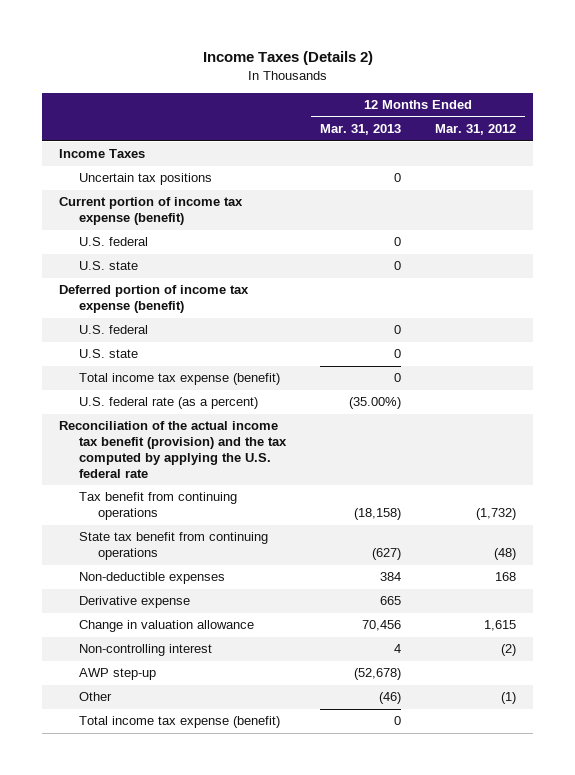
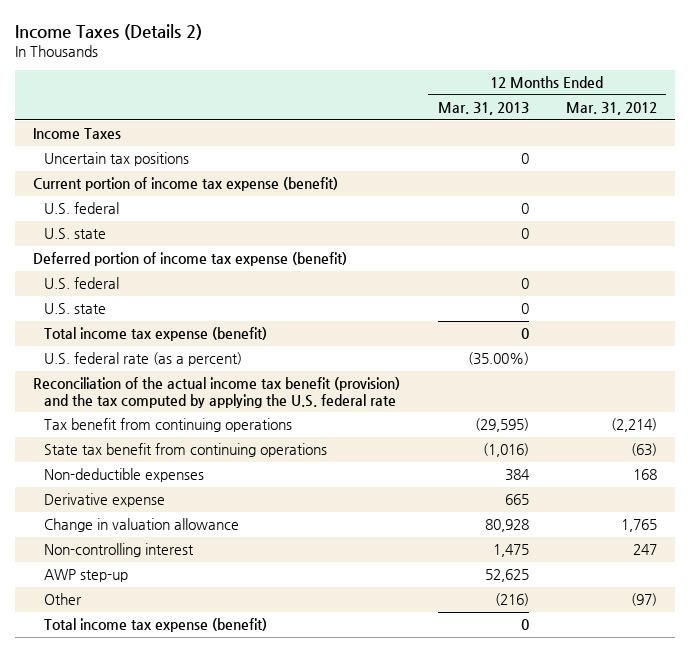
- Tax benefit from continuing operations | (18,158) | (1,732)
- State tax benefit from continuing operations | (627) | (48)
+ Tax benefit from continuing operations | (29,595) | (2,214)
+ State tax benefit from continuing operations | (1,016) | (63)
- Change in valuation allowance | 70,456 | 1,615
- Non-controlling interest | 4 | (2)
- AWP step-up | (52,678) |
- Other | (46) | (1)
+ Change in valuation allowance | 80,928 | 1,765
+ Non-controlling interest | 1,475 | 247
+ AWP step-up | 52,625 |
+ Other | (216) | (97)

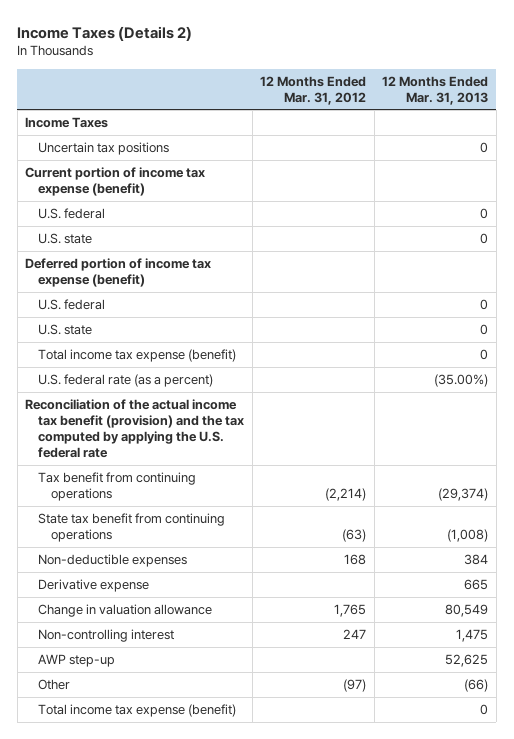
- | 12 Months Ended Mar. 31, 2013 | 12 Months Ended Mar. 31, 2012
+ | 12 Months Ended Mar. 31, 2012 | 12 Months Ended Mar. 31, 2013
- Tax benefit from continuing operations | (29,595) | (2,214)
- State tax benefit from continuing operations | (1,016) | (63)
+ Tax benefit from continuing operations | (2,214) | (29,374)
+ State tax benefit from continuing operations | (63) | (1,008)
- Change in valuation allowance | 80,928 | 1,765
+ Change in valuation allowance | 1,765 | 80,549
- Other | (216) | (97)
+ Other | (97) | (66)

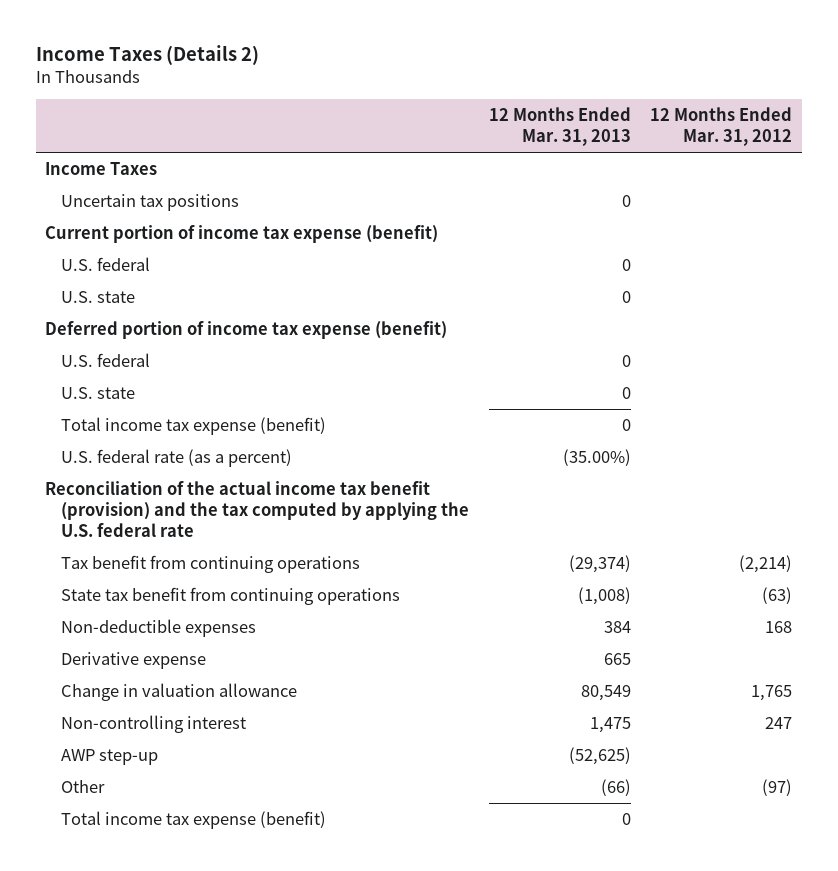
- | 12 Months Ended Mar. 31, 2012 | 12 Months Ended Mar. 31, 2013
+ | 12 Months Ended Mar. 31, 2013 | 12 Months Ended Mar. 31, 2012
- AWP step-up | | 52,625
+ AWP step-up | (52,625) |

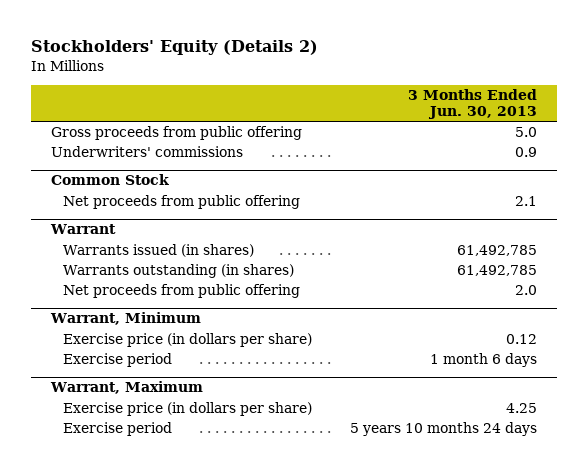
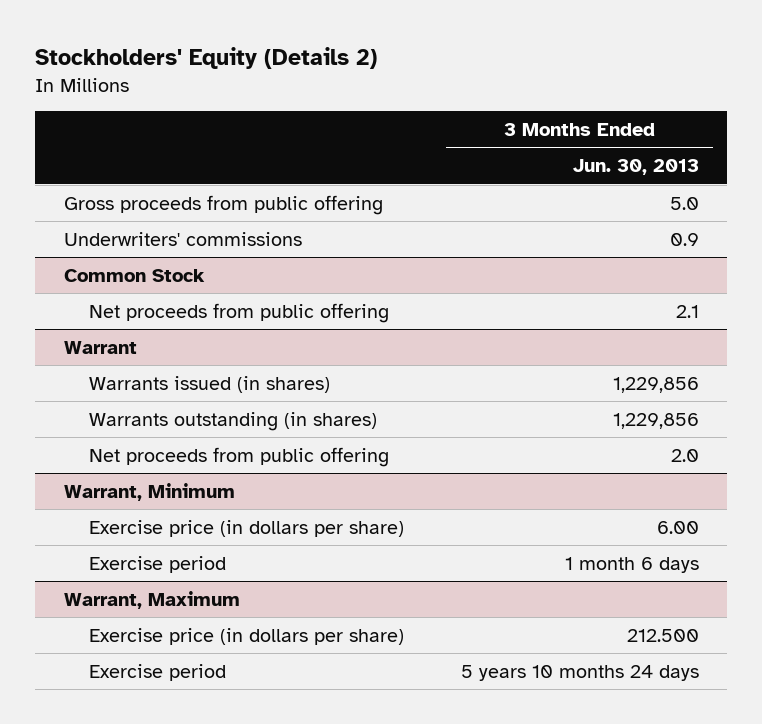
@ Warrant
- Warrants issued (in shares) | 61,492,785
- Warrants outstanding (in shares) | 61,492,785
+ Warrants issued (in shares) | 1,229,856
+ Warrants outstanding (in shares) | 1,229,856
@ Warrant, Minimum
- Exercise price (in dollars per share) | 0.12
+ Exercise price (in dollars per share) | 6.00
@ Warrant, Maximum
- Exercise price (in dollars per share) | 4.25
+ Exercise price (in dollars per share) | 212.500

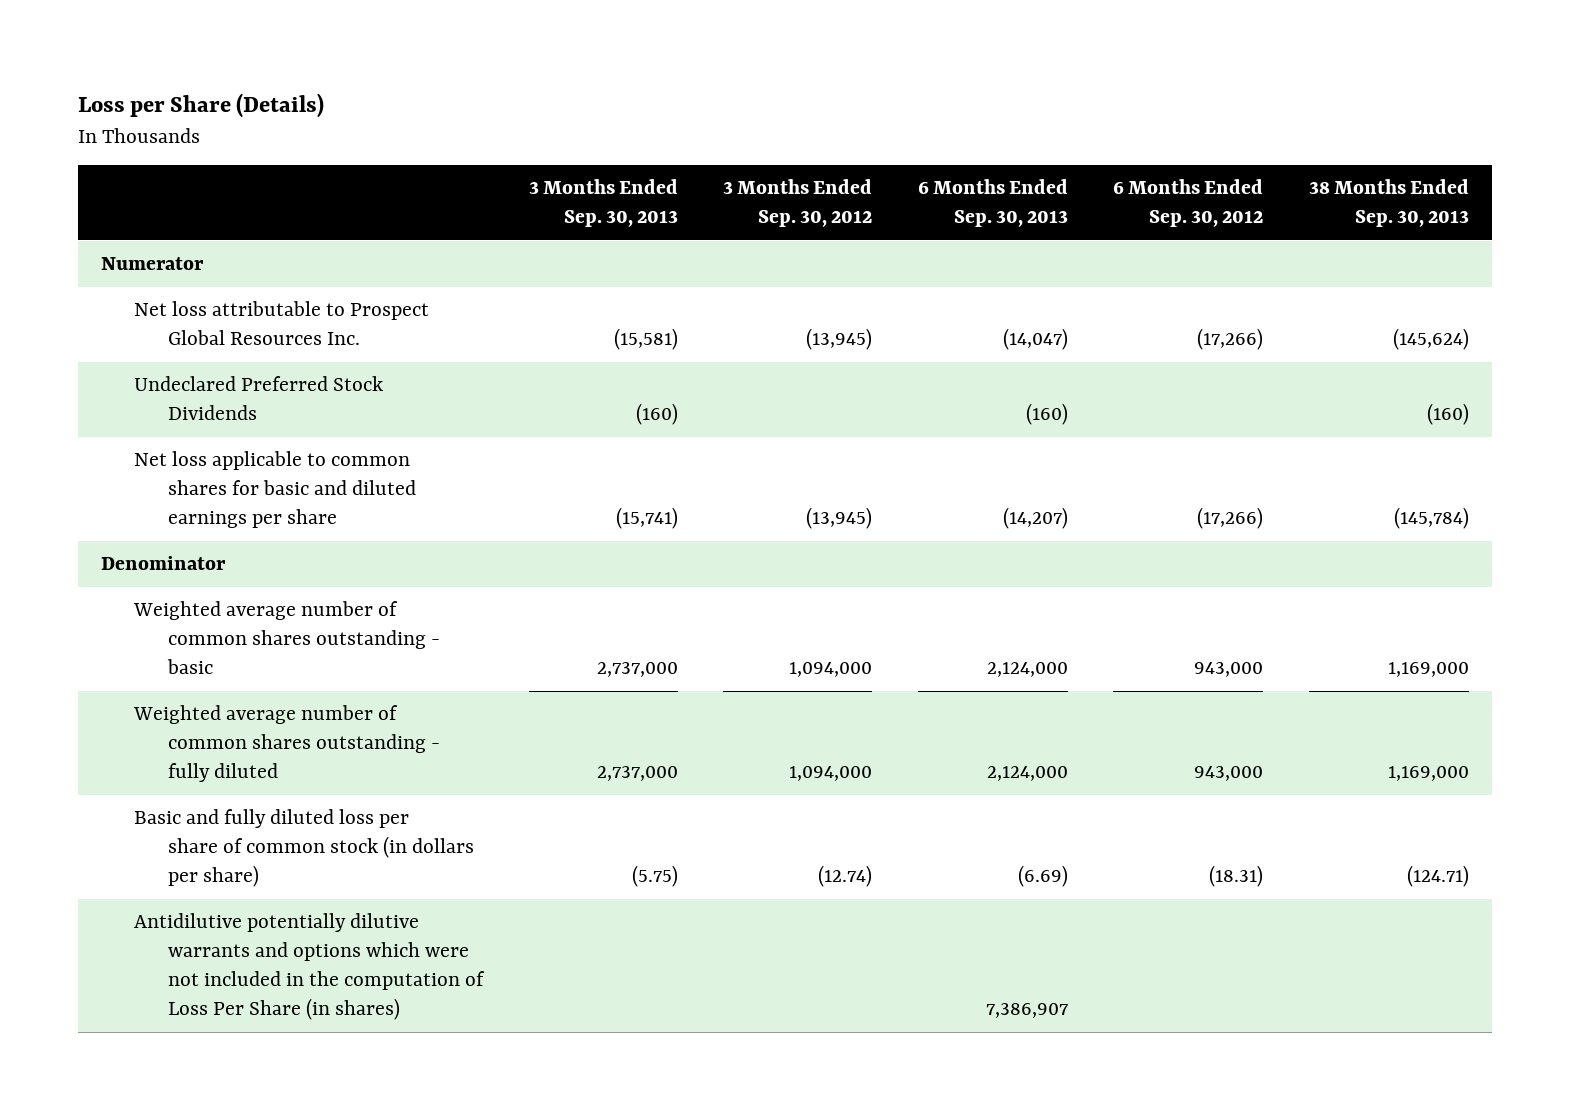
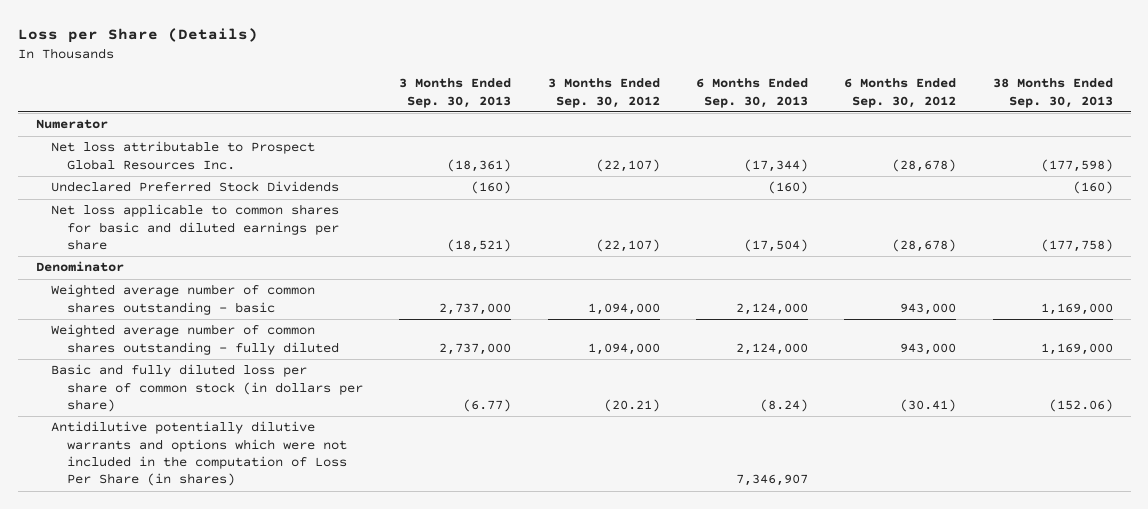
- Net loss attributable to Prospect Global Resources Inc. | (15,581) | (13,945) | (14,047) | (17,266) | (145,624)
+ Net loss attributable to Prospect Global Resources Inc. | (18,361) | (22,107) | (17,344) | (28,678) | (177,598)
- Net loss applicable to common shares for basic and diluted earnings per share | (15,741) | (13,945) | (14,207) | (17,266) | (145,784)
+ Net loss applicable to common shares for basic and diluted earnings per share | (18,521) | (22,107) | (17,504) | (28,678) | (177,758)
- Basic and fully diluted loss per share of common stock (in dollars per share) | (5.75) | (12.74) | (6.69) | (18.31) | (124.71)
- Antidilutive potentially dilutive warrants and options which were not included in the computation of Loss Per Share (in shares) | | | 7,386,907 | |
+ Basic and fully diluted loss per share of common stock (in dollars per share) | (6.77) | (20.21) | (8.24) | (30.41) | (152.06)
+ Antidilutive potentially dilutive warrants and options which were not included in the computation of Loss Per Share (in shares) | | | 7,346,907 | |

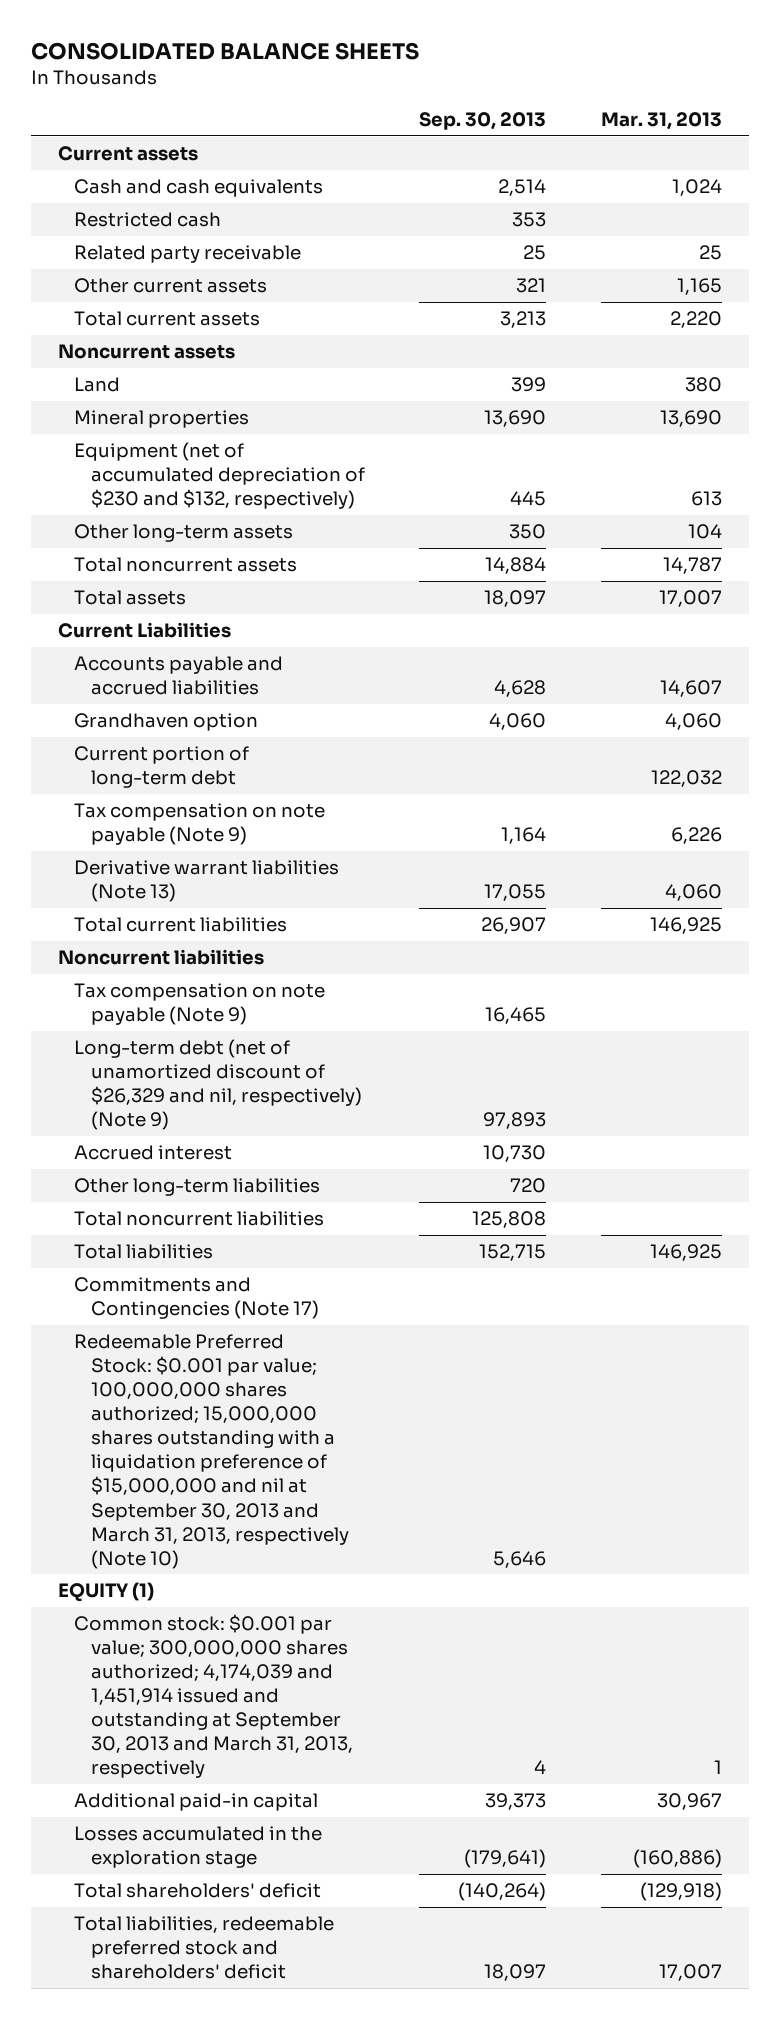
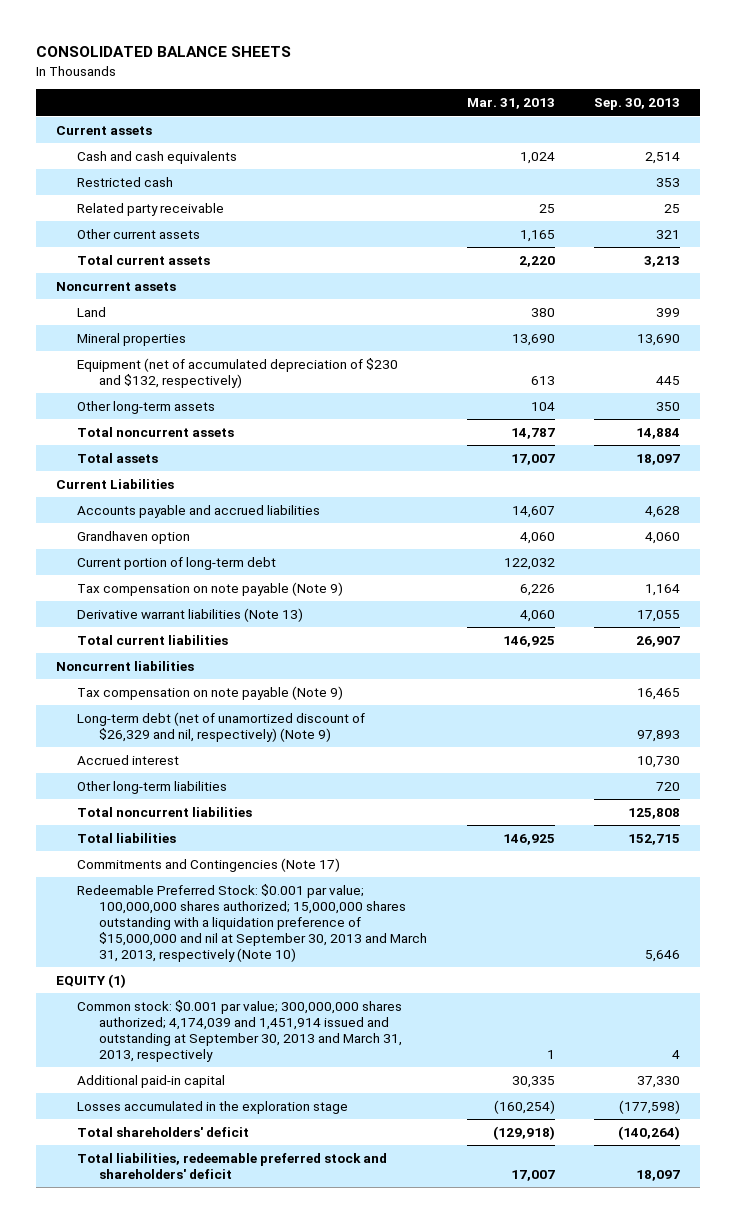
- | Sep. 30, 2013 | Mar. 31, 2013
+ | Mar. 31, 2013 | Sep. 30, 2013
- Additional paid-in capital | 39,373 | 30,967
- Losses accumulated in the exploration stage | (179,641) | (160,886)
+ Additional paid-in capital | 30,335 | 37,330
+ Losses accumulated in the exploration stage | (160,254) | (177,598)

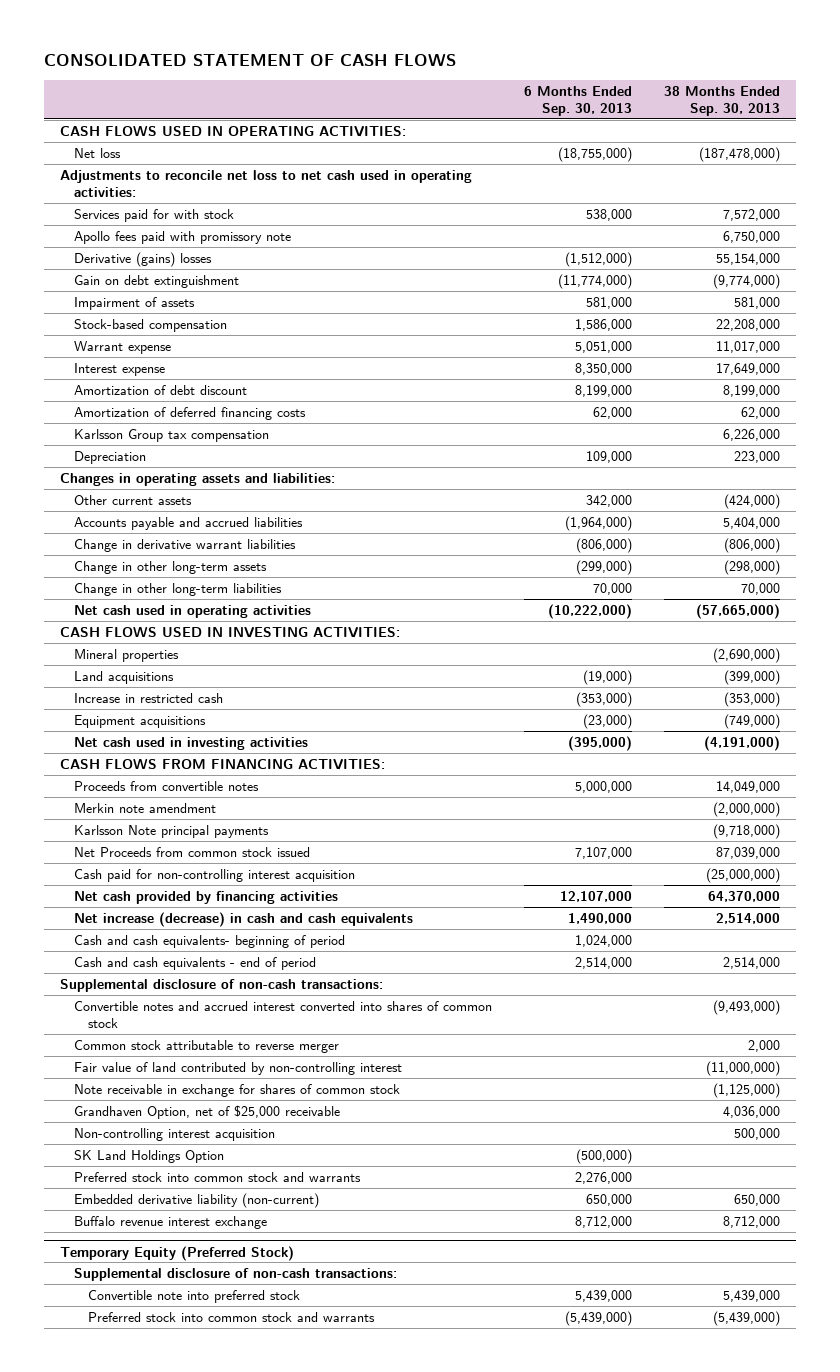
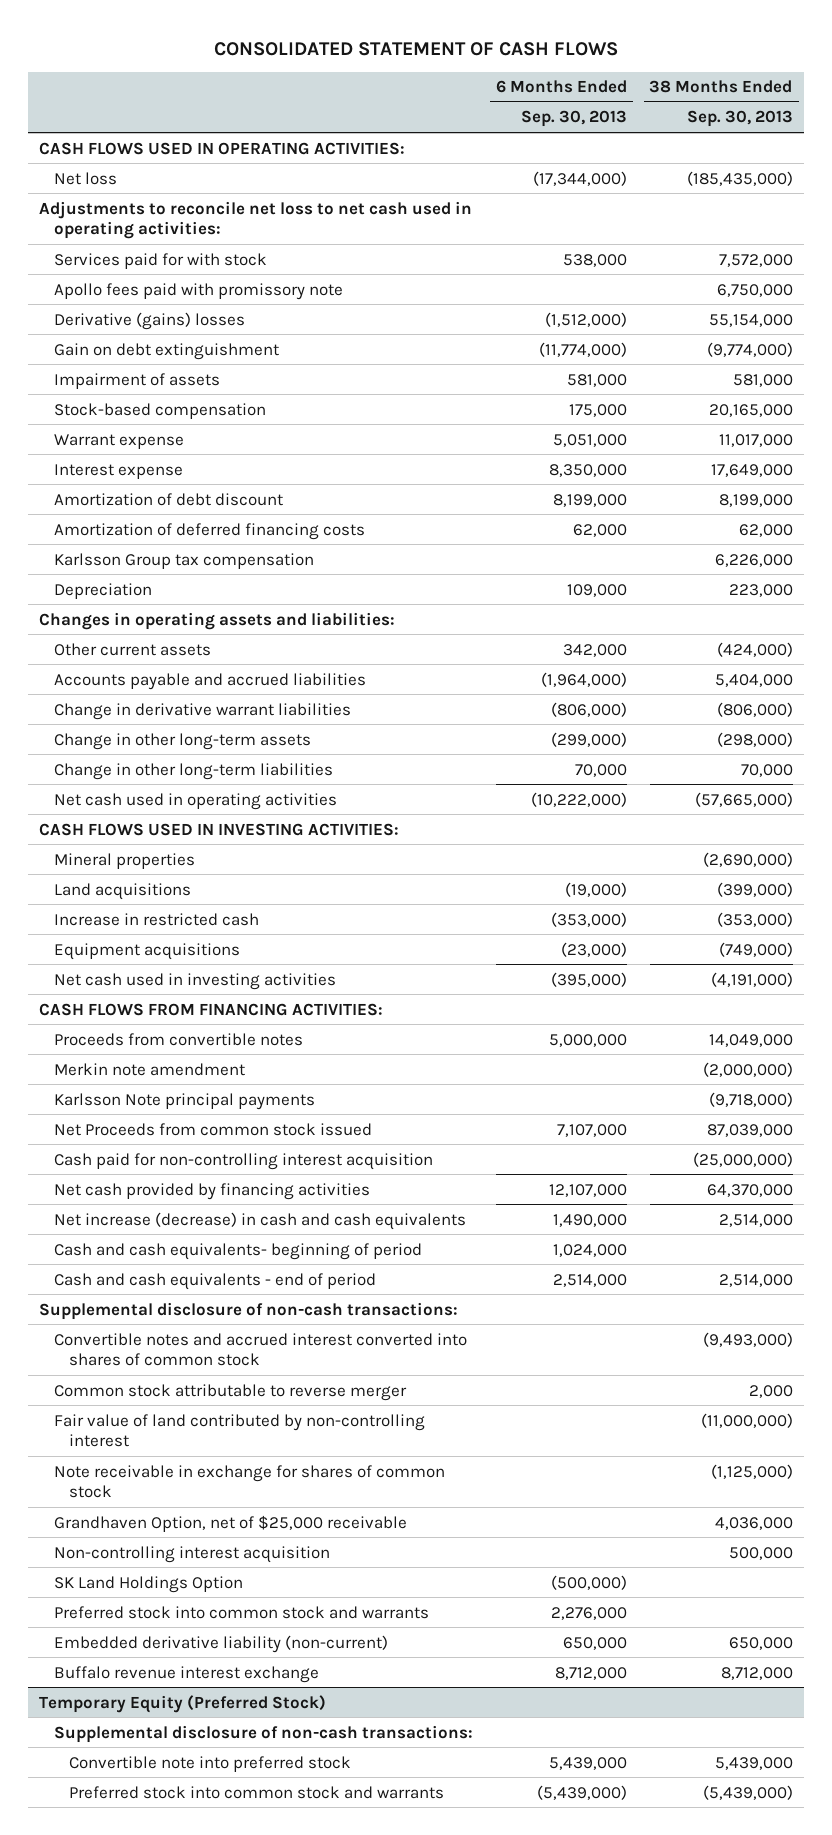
- Net loss | (18,755,000) | (187,478,000)
+ Net loss | (17,344,000) | (185,435,000)
- Stock-based compensation | 1,586,000 | 22,208,000
+ Stock-based compensation | 175,000 | 20,165,000

